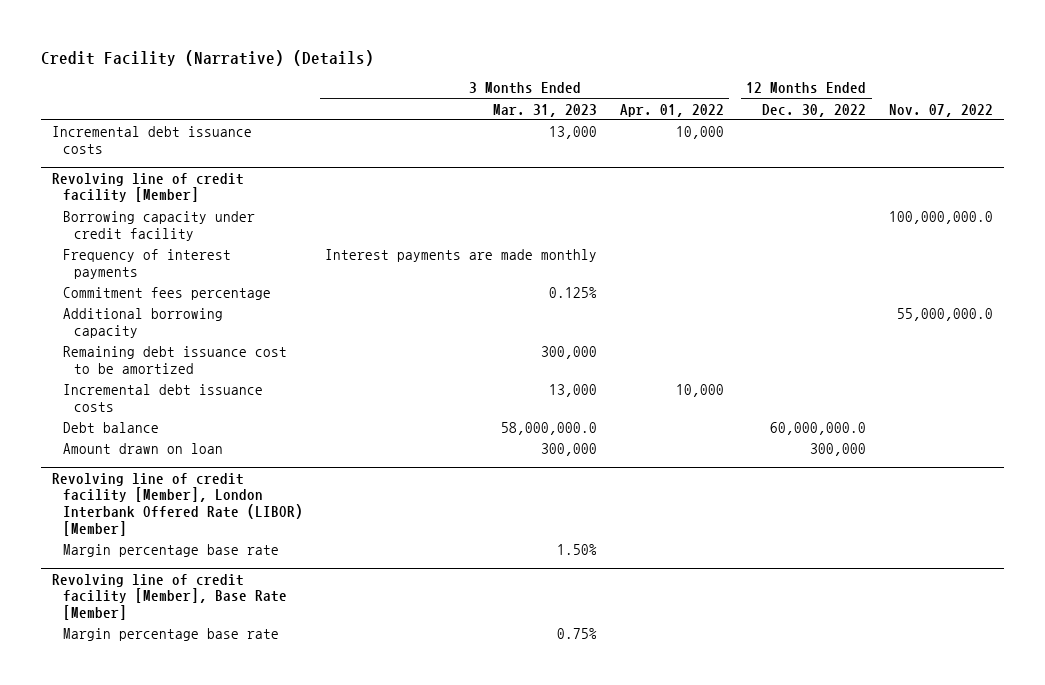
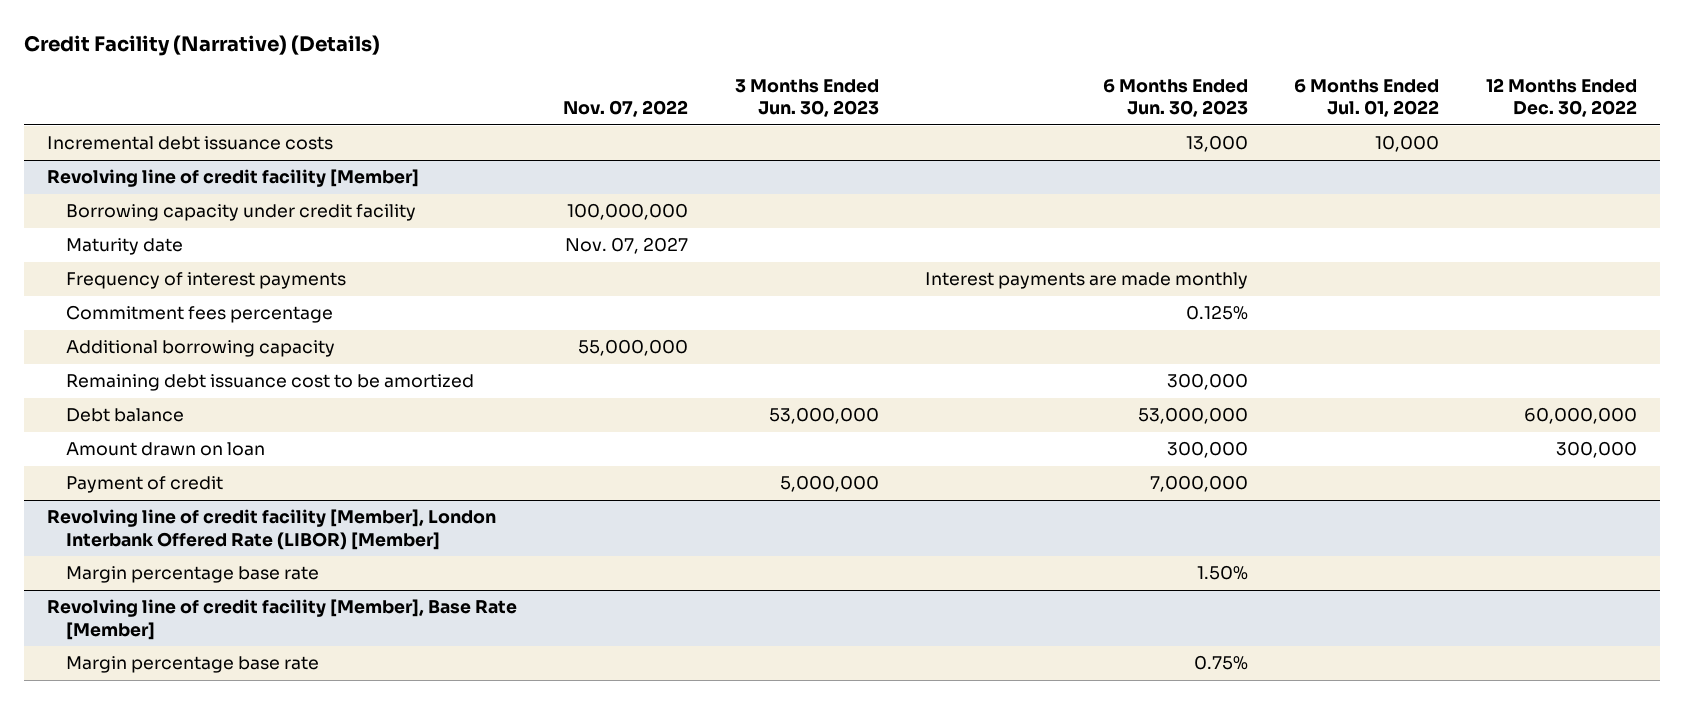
- | 3 Months Ended Mar. 31, 2023 | 3 Months Ended Apr. 01, 2022 | 12 Months Ended Dec. 30, 2022 | Nov. 07, 2022
+ | Nov. 07, 2022 | 3 Months Ended Jun. 30, 2023 | 6 Months Ended Jun. 30, 2023 | 6 Months Ended Jul. 01, 2022 | 12 Months Ended Dec. 30, 2022
@ Revolving line of credit facility [Member]
- Borrowing capacity under credit facility | | | | 100,000,000.0
+ Borrowing capacity under credit facility | 100,000,000 | | | |
+ Maturity date | Nov. 07, 2027 | | | |
- Additional borrowing capacity | | | | 55,000,000.0
+ Additional borrowing capacity | 55,000,000 | | | |
- Incremental debt issuance costs | 13,000 | 10,000 | |
- Debt balance | 58,000,000.0 | | 60,000,000.0 |
+ Debt balance | | 53,000,000 | 53,000,000 | | 60,000,000
+ Payment of credit | | 5,000,000 | 7,000,000 | |

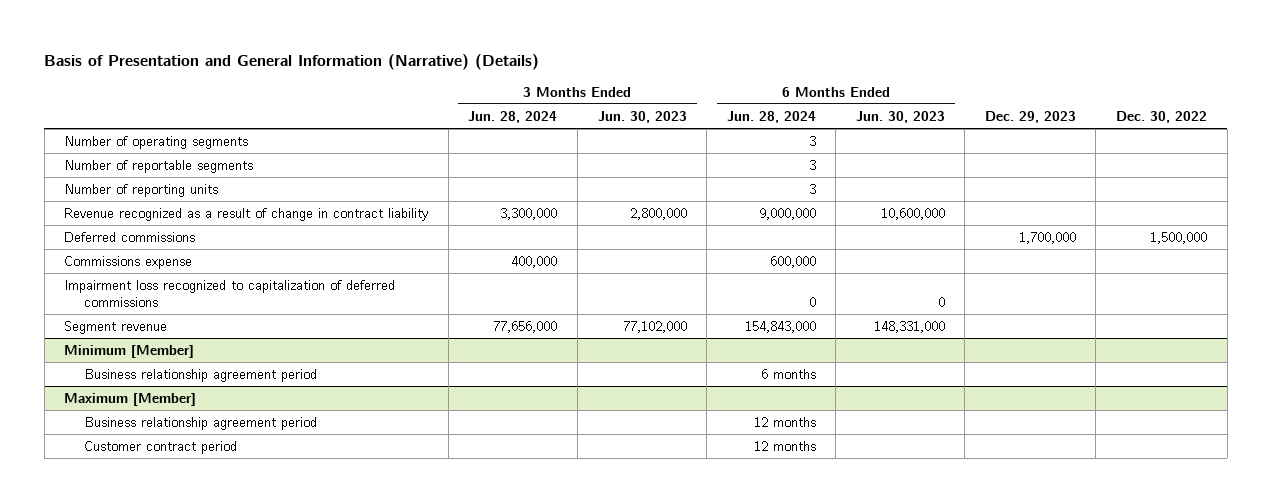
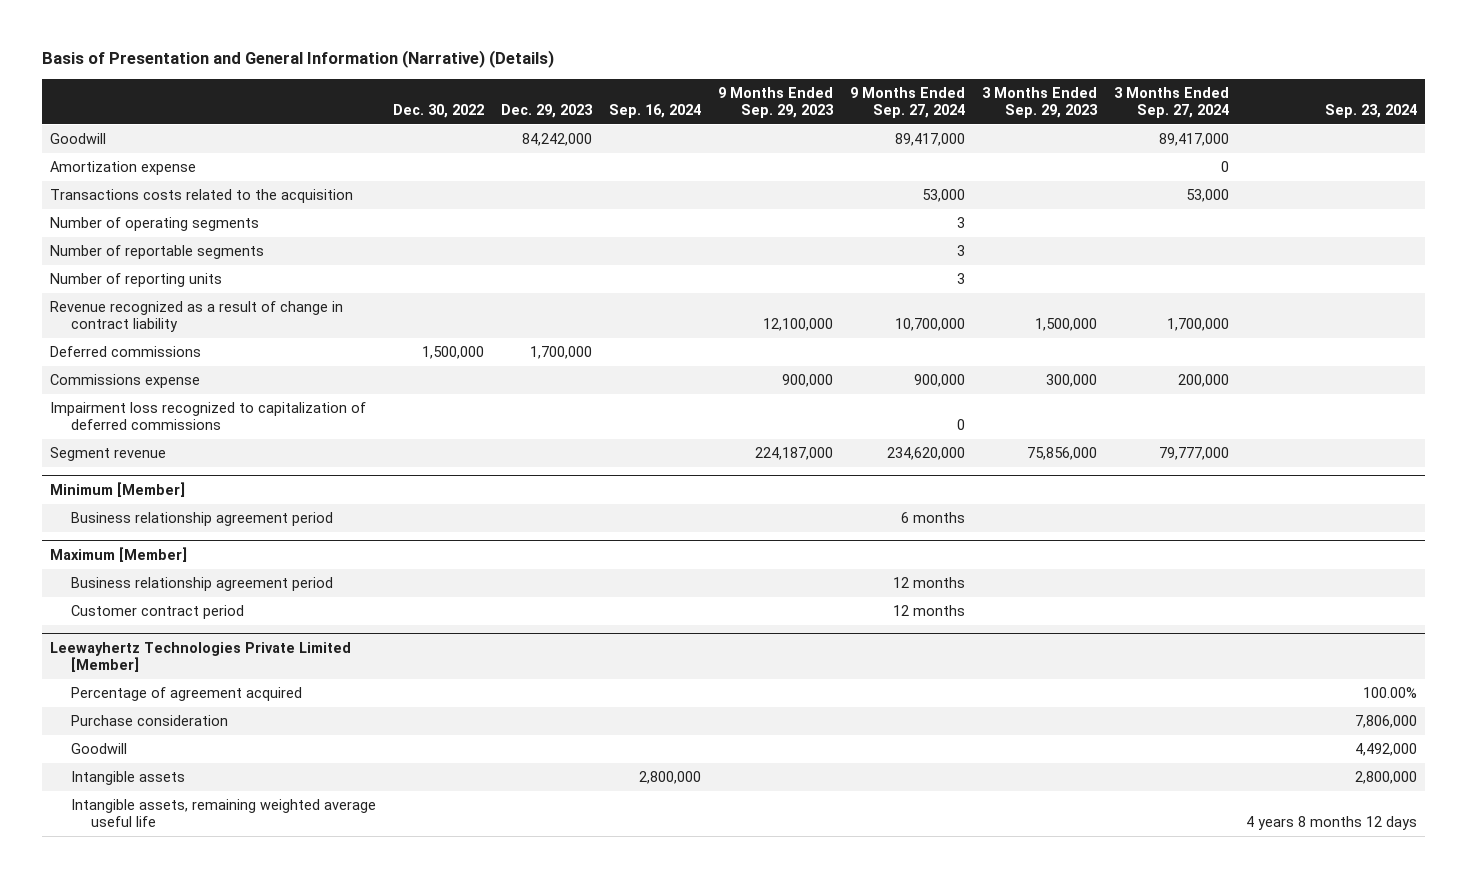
- | 3 Months Ended Jun. 28, 2024 | 3 Months Ended Jun. 30, 2023 | 6 Months Ended Jun. 28, 2024 | 6 Months Ended Jun. 30, 2023 | Dec. 29, 2023 | Dec. 30, 2022
+ | Dec. 30, 2022 | Dec. 29, 2023 | Sep. 16, 2024 | 9 Months Ended Sep. 29, 2023 | 9 Months Ended Sep. 27, 2024 | 3 Months Ended Sep. 29, 2023 | 3 Months Ended Sep. 27, 2024 | Sep. 23, 2024
+ Goodwill | | 84,242,000 | | | 89,417,000 | | 89,417,000 |
+ Amortization expense | | | | | | | 0 |
+ Transactions costs related to the acquisition | | | | | 53,000 | | 53,000 |
+ Leewayhertz Technologies Private Limited [Member]
+ Percentage of agreement acquired | | | | | | | | 100.00%
+ Purchase consideration | | | | | | | | 7,806,000
+ Goodwill | | | | | | | | 4,492,000
+ Intangible assets | | | 2,800,000 | | | | | 2,800,000
+ Intangible assets, remaining weighted average useful life | | | | | | | | 4 years 8 months 12 days

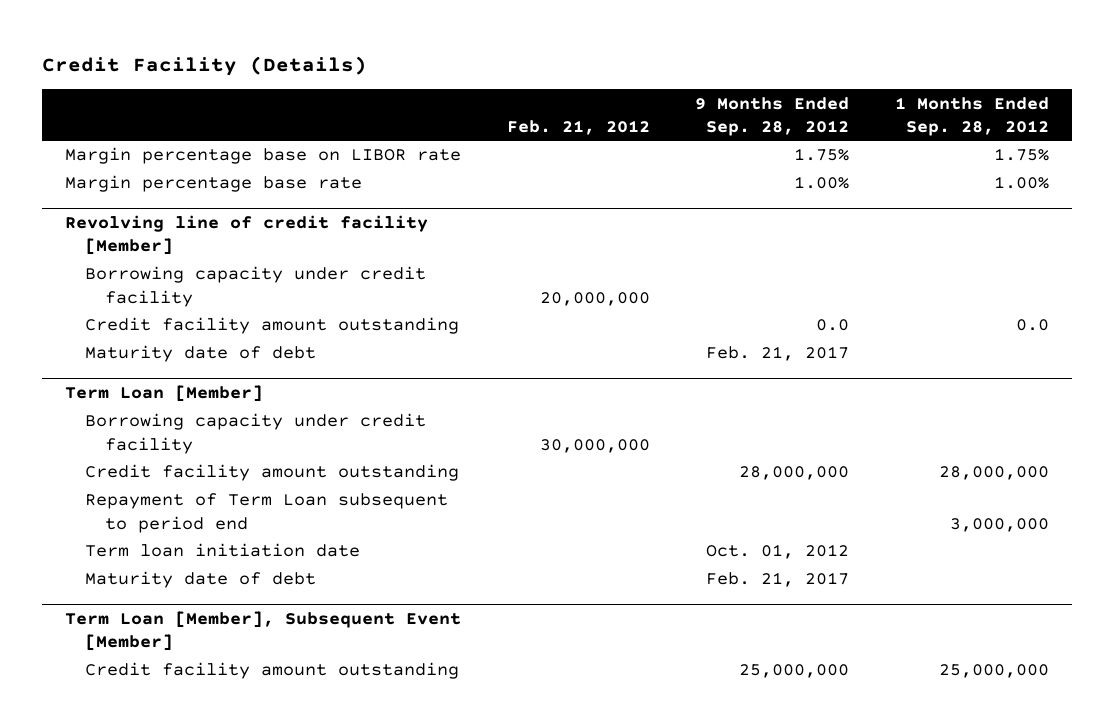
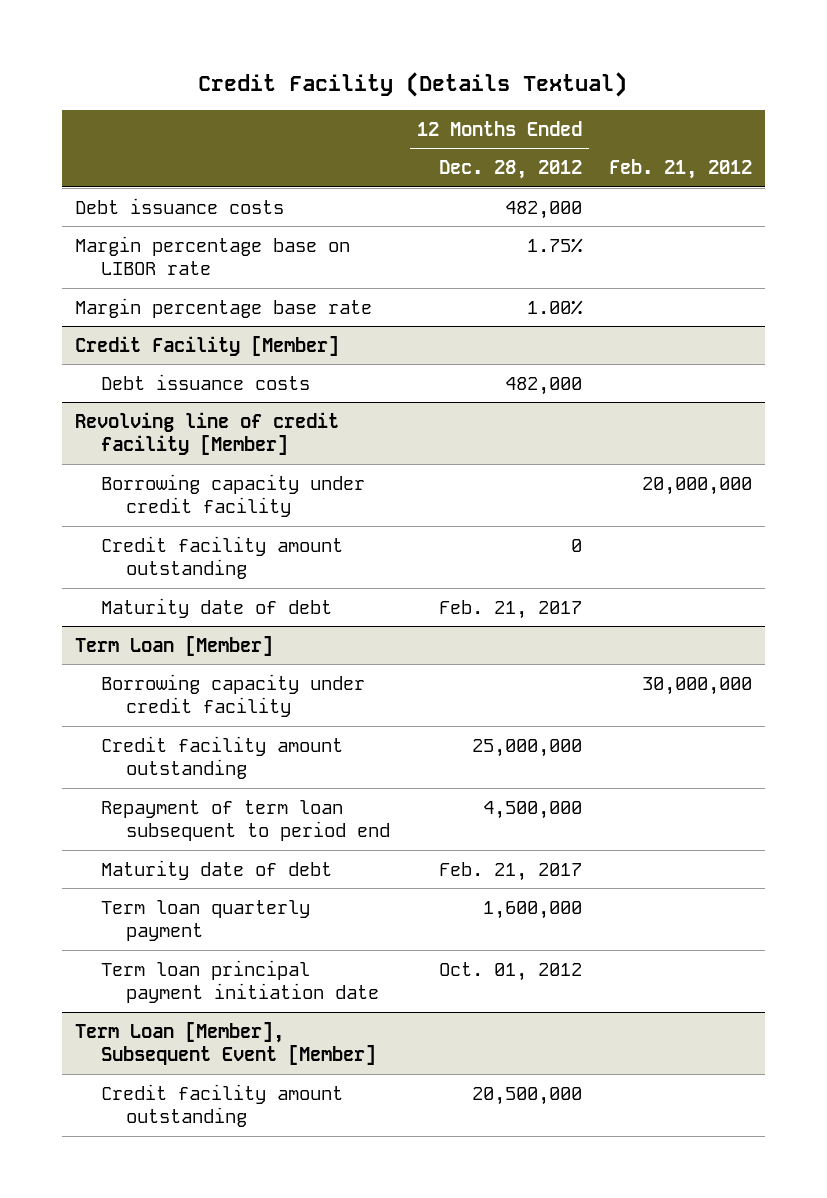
- Credit Facility (Details)
+ Credit Facility (Details Textual)
- | Feb. 21, 2012 | 9 Months Ended Sep. 28, 2012 | 1 Months Ended Sep. 28, 2012
+ | 12 Months Ended Dec. 28, 2012 | Feb. 21, 2012
+ Debt issuance costs | 482,000 |
+ Credit Facility [Member]
+ Debt issuance costs | 482,000 |
@ Term Loan [Member]
- Repayment of Term Loan subsequent to period end | | | 3,000,000
- Term loan initiation date | | Oct. 01, 2012 |
+ Repayment of term loan subsequent to period end | 4,500,000 |
+ Term loan quarterly payment | 1,600,000 |
+ Term loan principal payment initiation date | Oct. 01, 2012 |

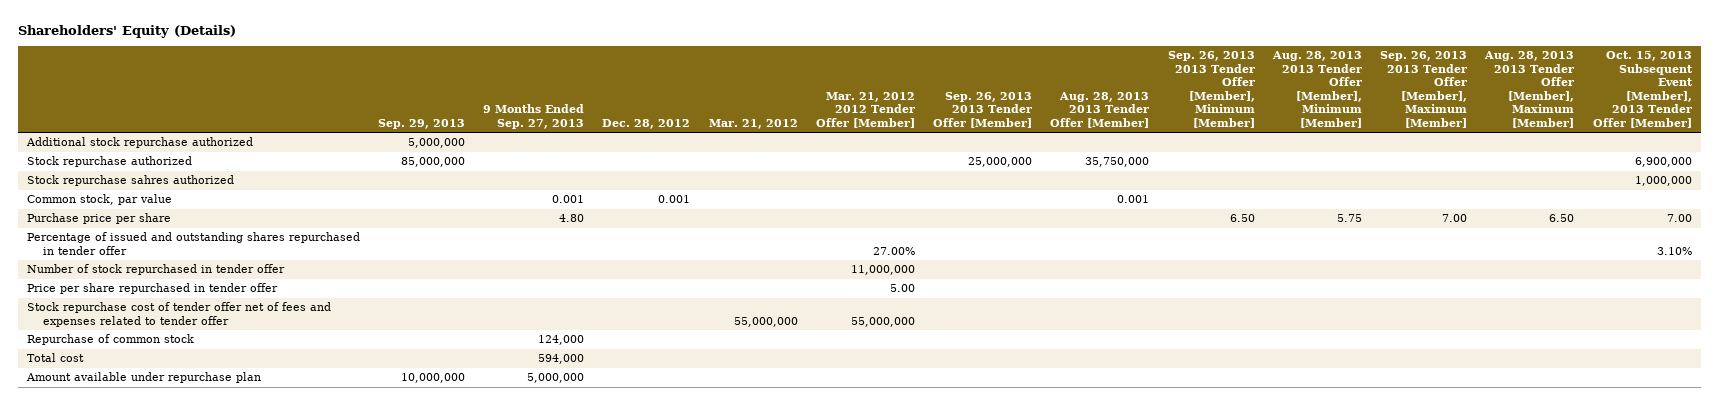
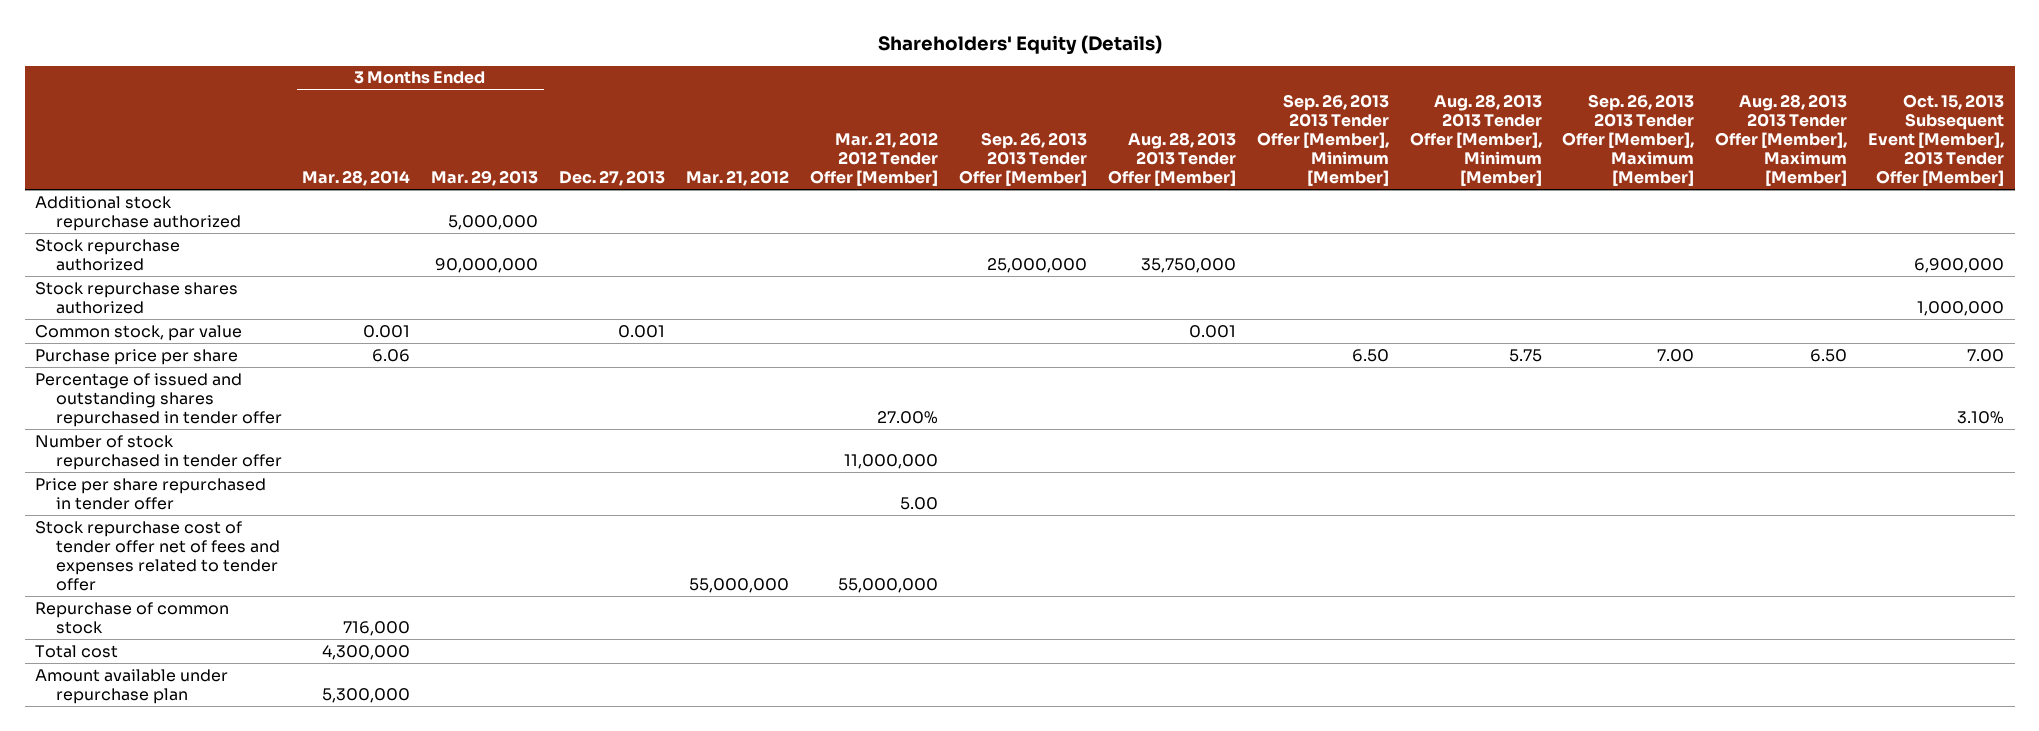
- | Sep. 29, 2013 | 9 Months Ended Sep. 27, 2013 | Dec. 28, 2012 | Mar. 21, 2012 | Mar. 21, 2012 2012 Tender Offer [Member] | Sep. 26, 2013 2013 Tender Offer [Member] | Aug. 28, 2013 2013 Tender Offer [Member] | Sep. 26, 2013 2013 Tender Offer [Member], Minimum [Member] | Aug. 28, 2013 2013 Tender Offer [Member], Minimum [Member] | Sep. 26, 2013 2013 Tender Offer [Member], Maximum [Member] | Aug. 28, 2013 2013 Tender Offer [Member], Maximum [Member] | Oct. 15, 2013 Subsequent Event [Member], 2013 Tender Offer [Member]
+ | 3 Months Ended Mar. 28, 2014 | 3 Months Ended Mar. 29, 2013 | Dec. 27, 2013 | Mar. 21, 2012 | Mar. 21, 2012 2012 Tender Offer [Member] | Sep. 26, 2013 2013 Tender Offer [Member] | Aug. 28, 2013 2013 Tender Offer [Member] | Sep. 26, 2013 2013 Tender Offer [Member], Minimum [Member] | Aug. 28, 2013 2013 Tender Offer [Member], Minimum [Member] | Sep. 26, 2013 2013 Tender Offer [Member], Maximum [Member] | Aug. 28, 2013 2013 Tender Offer [Member], Maximum [Member] | Oct. 15, 2013 Subsequent Event [Member], 2013 Tender Offer [Member]
- Stock repurchase sahres authorized | | | | | | | | | | | | 1,000,000
+ Stock repurchase shares authorized | | | | | | | | | | | | 1,000,000

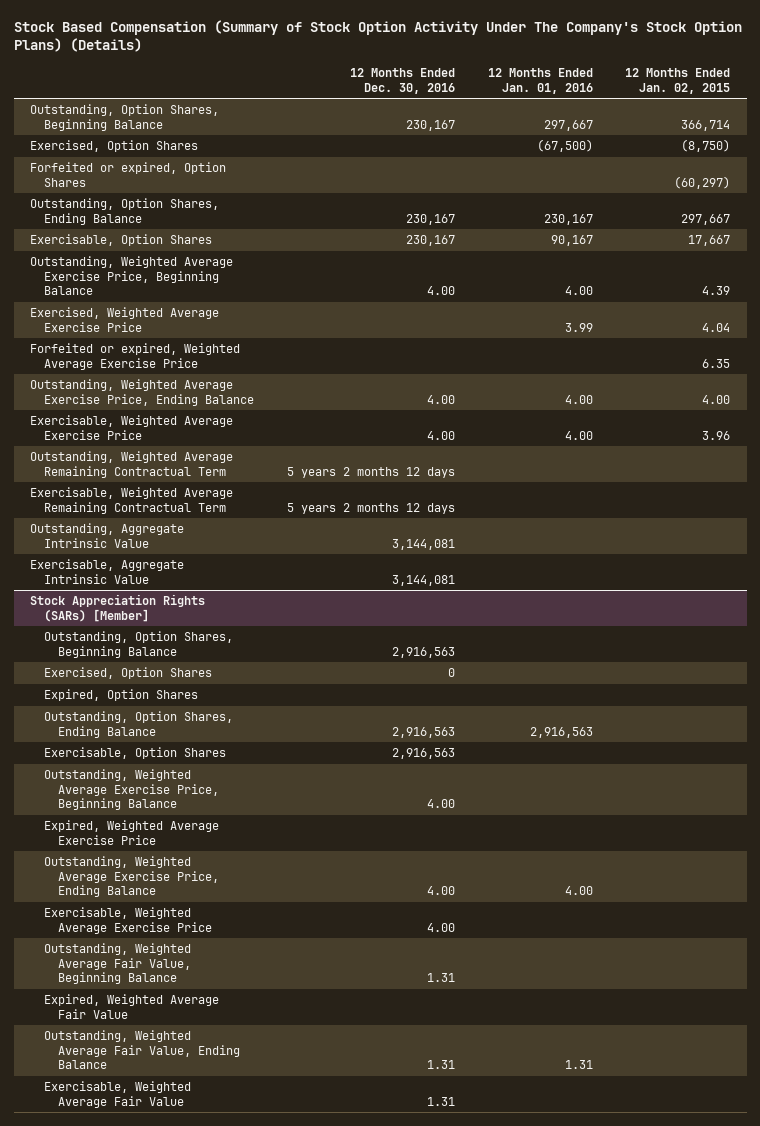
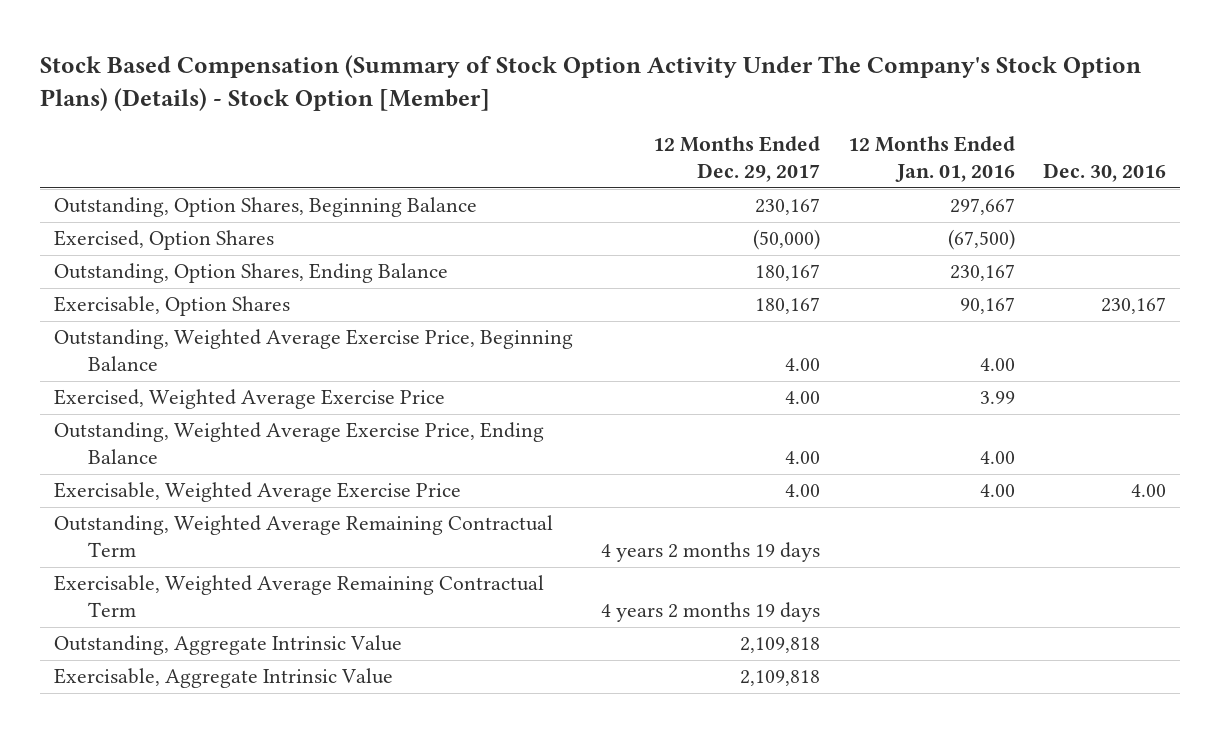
- Stock Based Compensation (Summary of Stock Option Activity Under The Company's Stock Option Plans) (Details)
+ Stock Based Compensation (Summary of Stock Option Activity Under The Company's Stock Option Plans) (Details) - Stock Option [Member]
- | 12 Months Ended Dec. 30, 2016 | 12 Months Ended Jan. 01, 2016 | 12 Months Ended Jan. 02, 2015
+ | 12 Months Ended Dec. 29, 2017 | 12 Months Ended Jan. 01, 2016 | Dec. 30, 2016
- Forfeited or expired, Option Shares | | | (60,297)
- Forfeited or expired, Weighted Average Exercise Price | | | 6.35
- Stock Appreciation Rights (SARs) [Member]
- Outstanding, Option Shares, Beginning Balance | 2,916,563 | |
- Exercised, Option Shares | 0 | |
- Expired, Option Shares
- Outstanding, Option Shares, Ending Balance | 2,916,563 | 2,916,563 |
- Exercisable, Option Shares | 2,916,563 | |
- Outstanding, Weighted Average Exercise Price, Beginning Balance | 4.00 | |
- Expired, Weighted Average Exercise Price
- Outstanding, Weighted Average Exercise Price, Ending Balance | 4.00 | 4.00 |
- Exercisable, Weighted Average Exercise Price | 4.00 | |
- Outstanding, Weighted Average Fair Value, Beginning Balance | 1.31 | |
- Expired, Weighted Average Fair Value
- Outstanding, Weighted Average Fair Value, Ending Balance | 1.31 | 1.31 |
- Exercisable, Weighted Average Fair Value | 1.31 | |

